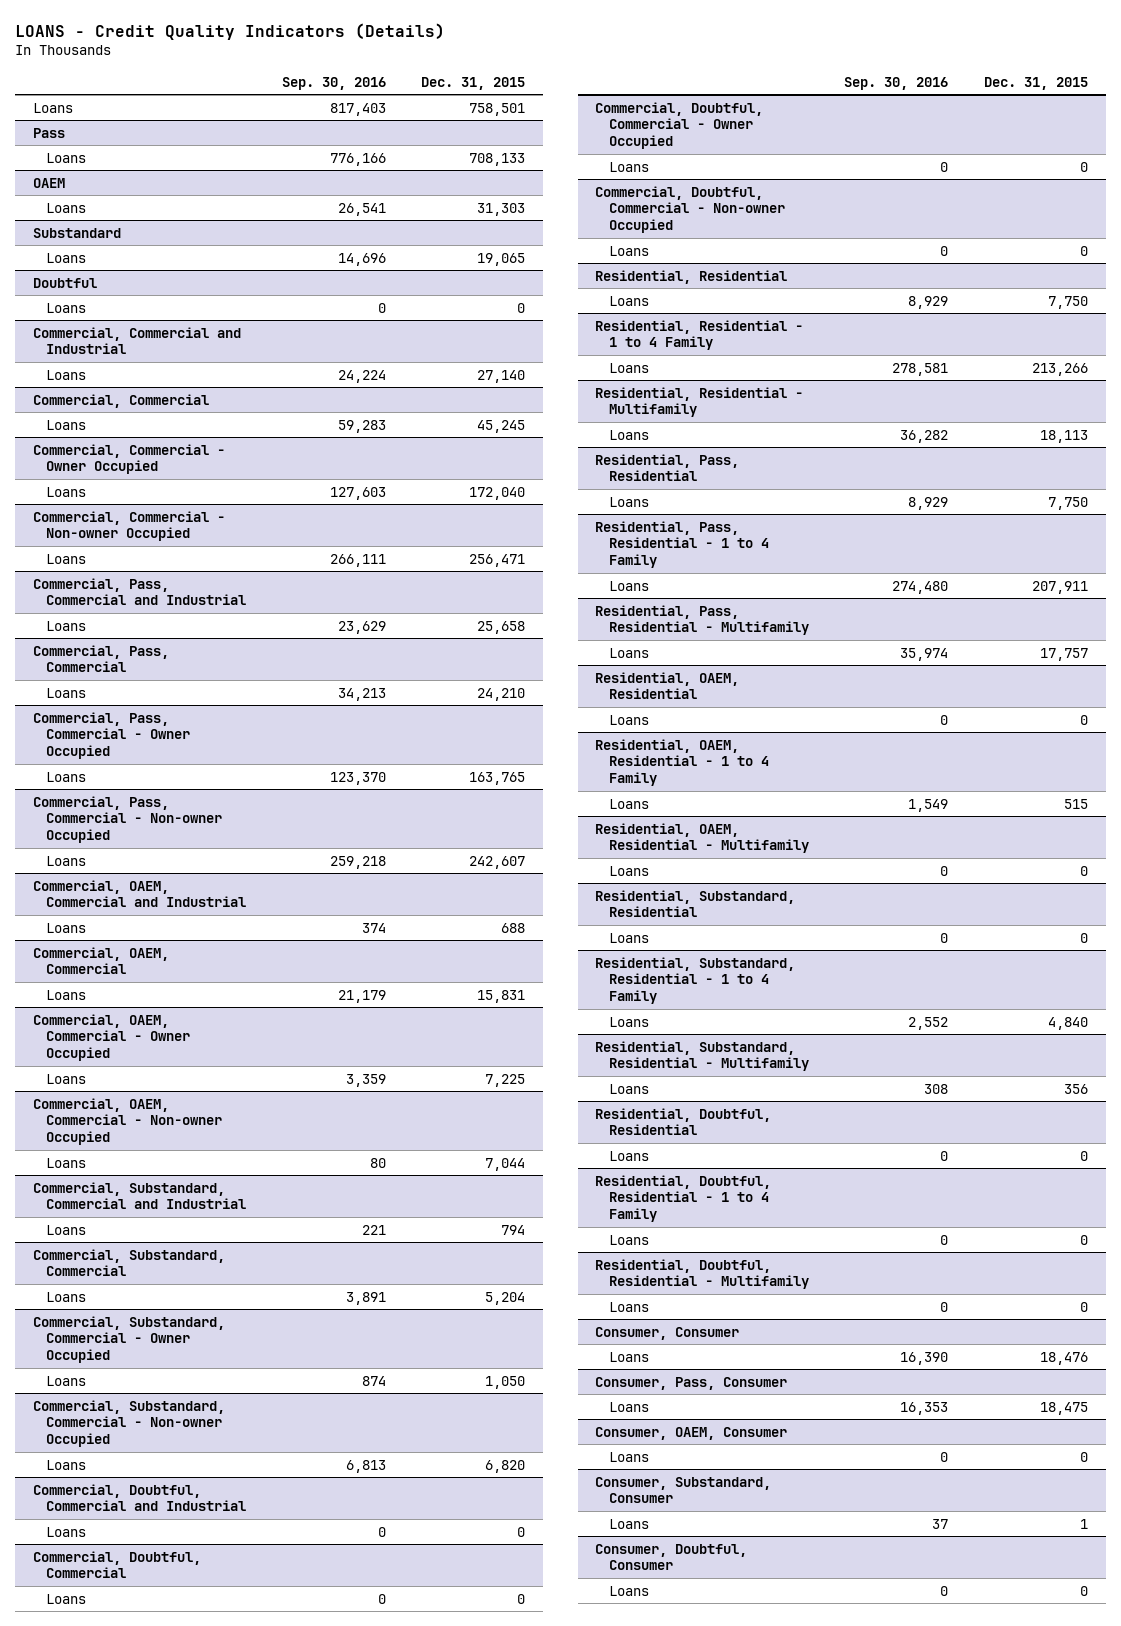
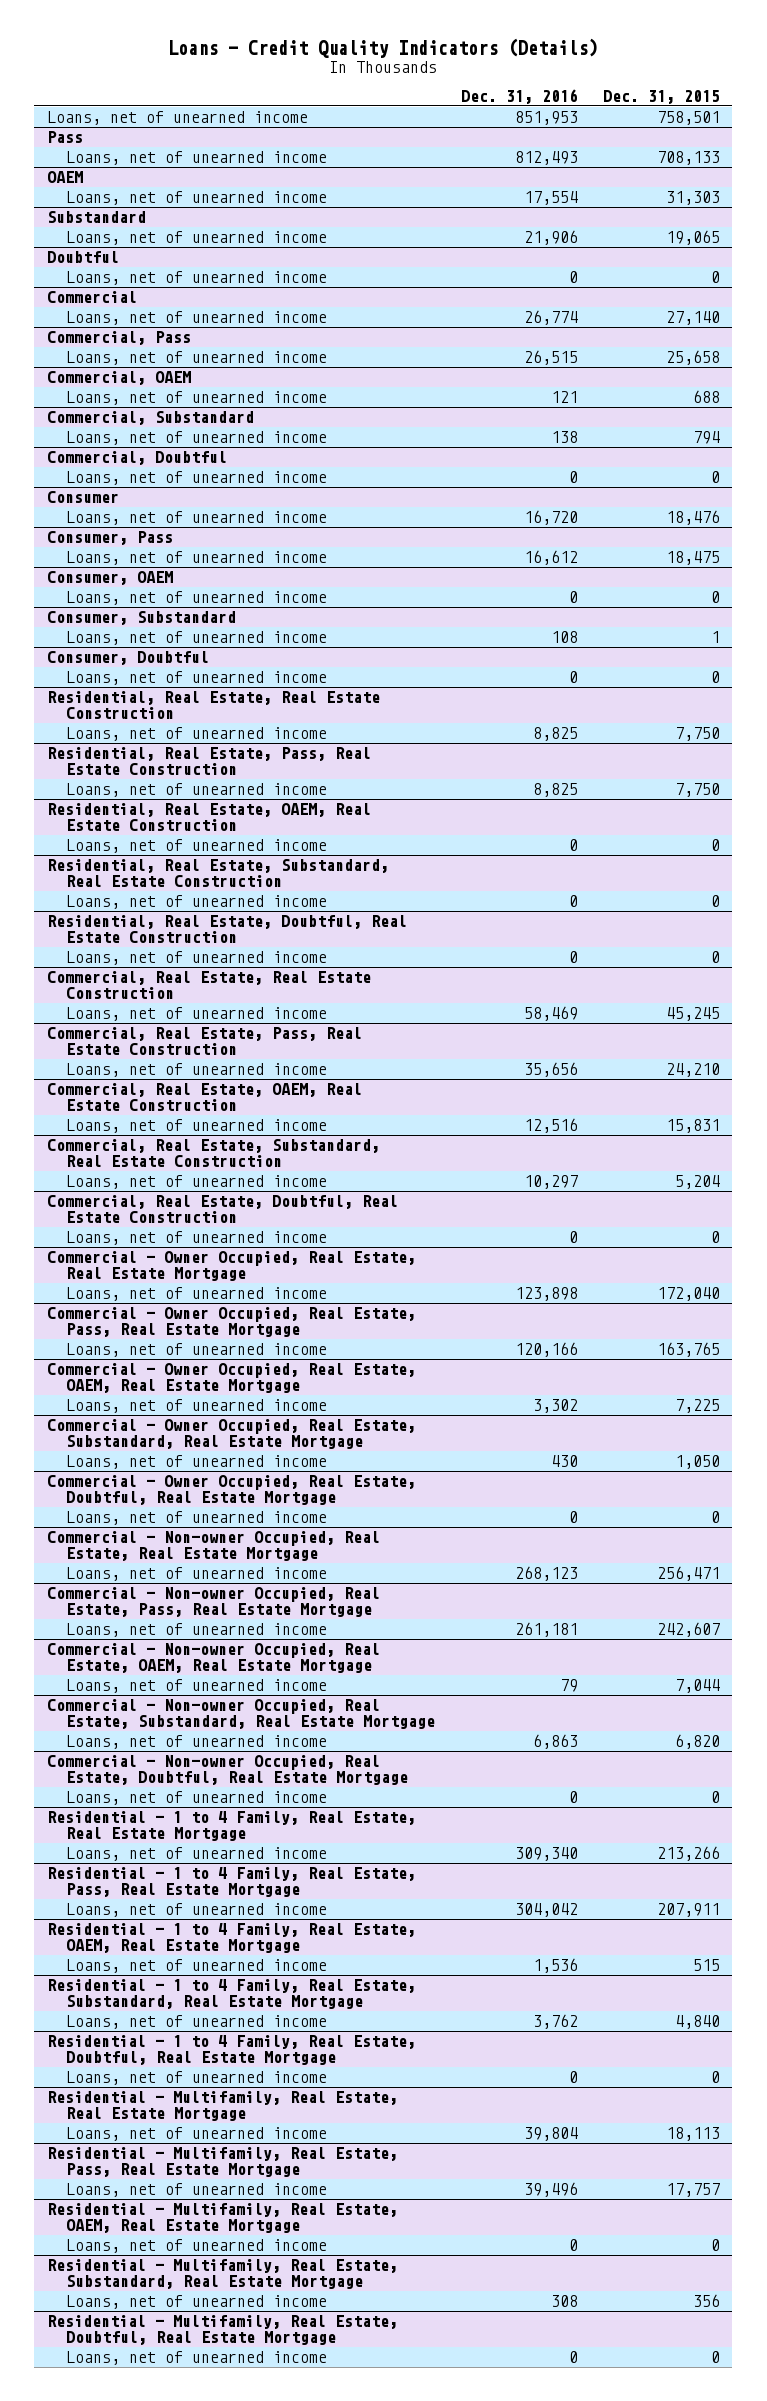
- LOANS - Credit Quality Indicators (Details)
+ Loans - Credit Quality Indicators (Details)
- | Sep. 30, 2016 | Dec. 31, 2015
+ | Dec. 31, 2016 | Dec. 31, 2015
- Loans | 817,403 | 758,501
+ Loans, net of unearned income | 851,953 | 758,501
@ Pass
- Loans | 776,166 | 708,133
+ Loans, net of unearned income | 812,493 | 708,133
@ OAEM
- Loans | 26,541 | 31,303
+ Loans, net of unearned income | 17,554 | 31,303
@ Substandard
- Loans | 14,696 | 19,065
+ Loans, net of unearned income | 21,906 | 19,065
@ Doubtful
- Loans | 0 | 0
- Commercial, Commercial and Industrial
- Loans | 24,224 | 27,140
- Commercial, Commercial
- Loans | 59,283 | 45,245
- Commercial, Commercial - Owner Occupied
- Loans | 127,603 | 172,040
- Commercial, Commercial - Non-owner Occupied
- Loans | 266,111 | 256,471
- Commercial, Pass, Commercial and Industrial
- Loans | 23,629 | 25,658
- Commercial, Pass, Commercial
- Loans | 34,213 | 24,210
- Commercial, Pass, Commercial - Owner Occupied
- Loans | 123,370 | 163,765
- Commercial, Pass, Commercial - Non-owner Occupied
- Loans | 259,218 | 242,607
- Commercial, OAEM, Commercial and Industrial
- Loans | 374 | 688
- Commercial, OAEM, Commercial
- Loans | 21,179 | 15,831
- Commercial, OAEM, Commercial - Owner Occupied
- Loans | 3,359 | 7,225
- Commercial, OAEM, Commercial - Non-owner Occupied
- Loans | 80 | 7,044
- Commercial, Substandard, Commercial and Industrial
- Loans | 221 | 794
- Commercial, Substandard, Commercial
- Loans | 3,891 | 5,204
- Commercial, Substandard, Commercial - Owner Occupied
- Loans | 874 | 1,050
- Commercial, Substandard, Commercial - Non-owner Occupied
- Loans | 6,813 | 6,820
- Commercial, Doubtful, Commercial and Industrial
- Loans | 0 | 0
- Commercial, Doubtful, Commercial
- Loans | 0 | 0
- Commercial, Doubtful, Commercial - Owner Occupied
- Loans | 0 | 0
- Commercial, Doubtful, Commercial - Non-owner Occupied
- Loans | 0 | 0
- Residential, Residential
- Loans | 8,929 | 7,750
- Residential, Residential - 1 to 4 Family
- Loans | 278,581 | 213,266
- Residential, Residential - Multifamily
- Loans | 36,282 | 18,113
- Residential, Pass, Residential
- Loans | 8,929 | 7,750
- Residential, Pass, Residential - 1 to 4 Family
- Loans | 274,480 | 207,911
- Residential, Pass, Residential - Multifamily
- Loans | 35,974 | 17,757
- Residential, OAEM, Residential
- Loans | 0 | 0
- Residential, OAEM, Residential - 1 to 4 Family
- Loans | 1,549 | 515
- Residential, OAEM, Residential - Multifamily
- Loans | 0 | 0
- Residential, Substandard, Residential
- Loans | 0 | 0
- Residential, Substandard, Residential - 1 to 4 Family
- Loans | 2,552 | 4,840
- Residential, Substandard, Residential - Multifamily
- Loans | 308 | 356
- Residential, Doubtful, Residential
- Loans | 0 | 0
- Residential, Doubtful, Residential - 1 to 4 Family
- Loans | 0 | 0
- Residential, Doubtful, Residential - Multifamily
- Loans | 0 | 0
- Consumer, Consumer
- Loans | 16,390 | 18,476
- Consumer, Pass, Consumer
- Loans | 16,353 | 18,475
- Consumer, OAEM, Consumer
- Loans | 0 | 0
- Consumer, Substandard, Consumer
- Loans | 37 | 1
- Consumer, Doubtful, Consumer
- Loans | 0 | 0
@ Doubtful
+ Loans, net of unearned income | 0 | 0
+ Commercial
+ Loans, net of unearned income | 26,774 | 27,140
+ Commercial, Pass
+ Loans, net of unearned income | 26,515 | 25,658
+ Commercial, OAEM
+ Loans, net of unearned income | 121 | 688
+ Commercial, Substandard
+ Loans, net of unearned income | 138 | 794
+ Commercial, Doubtful
+ Loans, net of unearned income | 0 | 0
+ Consumer
+ Loans, net of unearned income | 16,720 | 18,476
+ Consumer, Pass
+ Loans, net of unearned income | 16,612 | 18,475
+ Consumer, OAEM
+ Loans, net of unearned income | 0 | 0
+ Consumer, Substandard
+ Loans, net of unearned income | 108 | 1
+ Consumer, Doubtful
+ Loans, net of unearned income | 0 | 0
+ Residential, Real Estate, Real Estate Construction
+ Loans, net of unearned income | 8,825 | 7,750
+ Residential, Real Estate, Pass, Real Estate Construction
+ Loans, net of unearned income | 8,825 | 7,750
+ Residential, Real Estate, OAEM, Real Estate Construction
+ Loans, net of unearned income | 0 | 0
+ Residential, Real Estate, Substandard, Real Estate Construction
+ Loans, net of unearned income | 0 | 0
+ Residential, Real Estate, Doubtful, Real Estate Construction
+ Loans, net of unearned income | 0 | 0
+ Commercial, Real Estate, Real Estate Construction
+ Loans, net of unearned income | 58,469 | 45,245
+ Commercial, Real Estate, Pass, Real Estate Construction
+ Loans, net of unearned income | 35,656 | 24,210
+ Commercial, Real Estate, OAEM, Real Estate Construction
+ Loans, net of unearned income | 12,516 | 15,831
+ Commercial, Real Estate, Substandard, Real Estate Construction
+ Loans, net of unearned income | 10,297 | 5,204
+ Commercial, Real Estate, Doubtful, Real Estate Construction
+ Loans, net of unearned income | 0 | 0
+ Commercial - Owner Occupied, Real Estate, Real Estate Mortgage
+ Loans, net of unearned income | 123,898 | 172,040
+ Commercial - Owner Occupied, Real Estate, Pass, Real Estate Mortgage
+ Loans, net of unearned income | 120,166 | 163,765
+ Commercial - Owner Occupied, Real Estate, OAEM, Real Estate Mortgage
+ Loans, net of unearned income | 3,302 | 7,225
+ Commercial - Owner Occupied, Real Estate, Substandard, Real Estate Mortgage
+ Loans, net of unearned income | 430 | 1,050
+ Commercial - Owner Occupied, Real Estate, Doubtful, Real Estate Mortgage
+ Loans, net of unearned income | 0 | 0
+ Commercial - Non-owner Occupied, Real Estate, Real Estate Mortgage
+ Loans, net of unearned income | 268,123 | 256,471
+ Commercial - Non-owner Occupied, Real Estate, Pass, Real Estate Mortgage
+ Loans, net of unearned income | 261,181 | 242,607
+ Commercial - Non-owner Occupied, Real Estate, OAEM, Real Estate Mortgage
+ Loans, net of unearned income | 79 | 7,044
+ Commercial - Non-owner Occupied, Real Estate, Substandard, Real Estate Mortgage
+ Loans, net of unearned income | 6,863 | 6,820
+ Commercial - Non-owner Occupied, Real Estate, Doubtful, Real Estate Mortgage
+ Loans, net of unearned income | 0 | 0
+ Residential - 1 to 4 Family, Real Estate, Real Estate Mortgage
+ Loans, net of unearned income | 309,340 | 213,266
+ Residential - 1 to 4 Family, Real Estate, Pass, Real Estate Mortgage
+ Loans, net of unearned income | 304,042 | 207,911
+ Residential - 1 to 4 Family, Real Estate, OAEM, Real Estate Mortgage
+ Loans, net of unearned income | 1,536 | 515
+ Residential - 1 to 4 Family, Real Estate, Substandard, Real Estate Mortgage
+ Loans, net of unearned income | 3,762 | 4,840
+ Residential - 1 to 4 Family, Real Estate, Doubtful, Real Estate Mortgage
+ Loans, net of unearned income | 0 | 0
+ Residential - Multifamily, Real Estate, Real Estate Mortgage
+ Loans, net of unearned income | 39,804 | 18,113
+ Residential - Multifamily, Real Estate, Pass, Real Estate Mortgage
+ Loans, net of unearned income | 39,496 | 17,757
+ Residential - Multifamily, Real Estate, OAEM, Real Estate Mortgage
+ Loans, net of unearned income | 0 | 0
+ Residential - Multifamily, Real Estate, Substandard, Real Estate Mortgage
+ Loans, net of unearned income | 308 | 356
+ Residential - Multifamily, Real Estate, Doubtful, Real Estate Mortgage
+ Loans, net of unearned income | 0 | 0

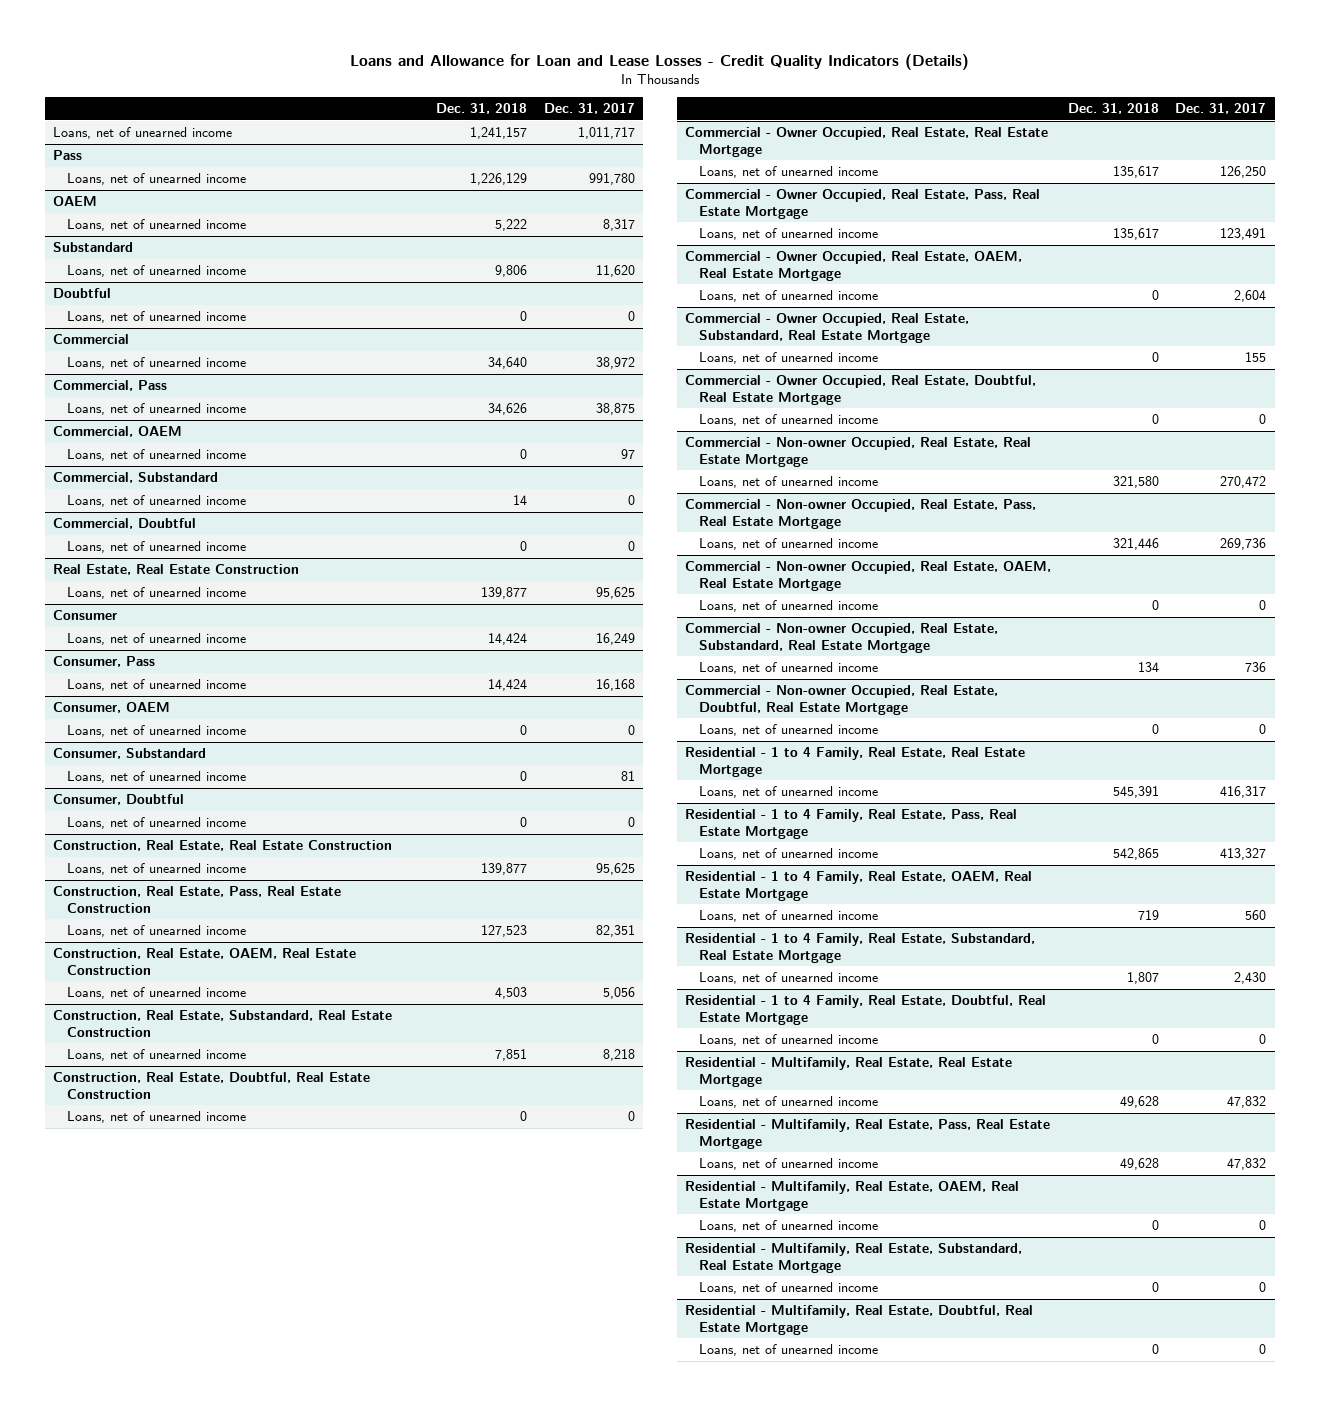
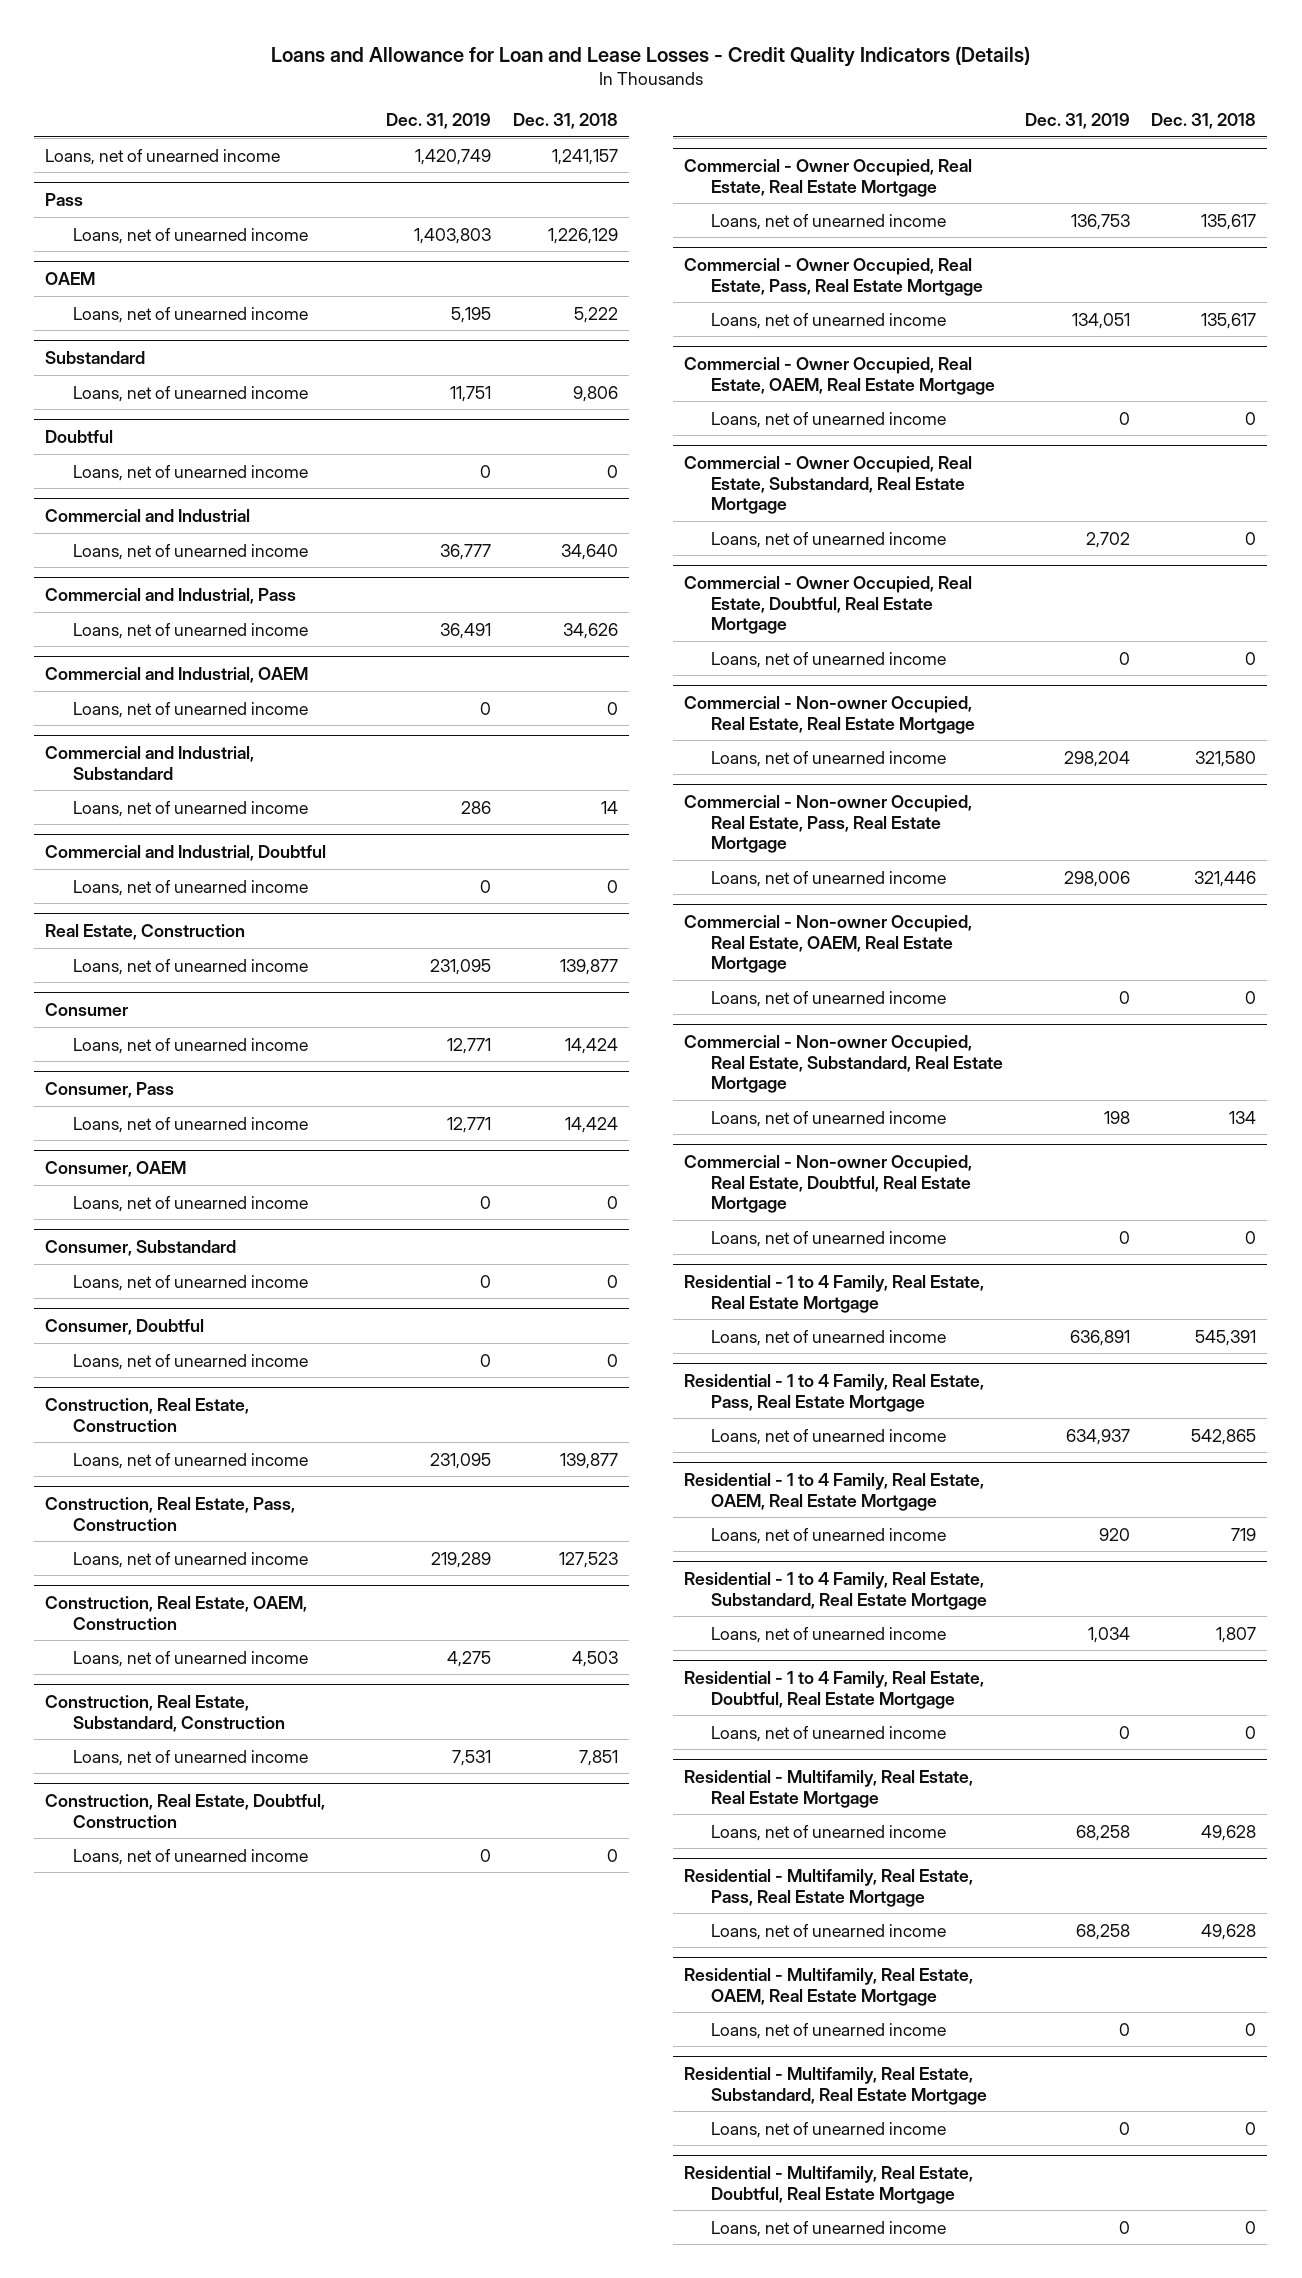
- | Dec. 31, 2018 | Dec. 31, 2017
+ | Dec. 31, 2019 | Dec. 31, 2018
- Commercial
+ Commercial and Industrial
- Commercial, Pass
+ Commercial and Industrial, Pass
- Commercial, OAEM
+ Commercial and Industrial, OAEM
- Commercial, Substandard
+ Commercial and Industrial, Substandard
- Commercial, Doubtful
+ Commercial and Industrial, Doubtful
- Real Estate, Real Estate Construction
+ Real Estate, Construction
- Construction, Real Estate, Real Estate Construction
+ Construction, Real Estate, Construction
- Construction, Real Estate, Pass, Real Estate Construction
+ Construction, Real Estate, Pass, Construction
- Construction, Real Estate, OAEM, Real Estate Construction
+ Construction, Real Estate, OAEM, Construction
- Construction, Real Estate, Substandard, Real Estate Construction
+ Construction, Real Estate, Substandard, Construction
- Construction, Real Estate, Doubtful, Real Estate Construction
+ Construction, Real Estate, Doubtful, Construction

